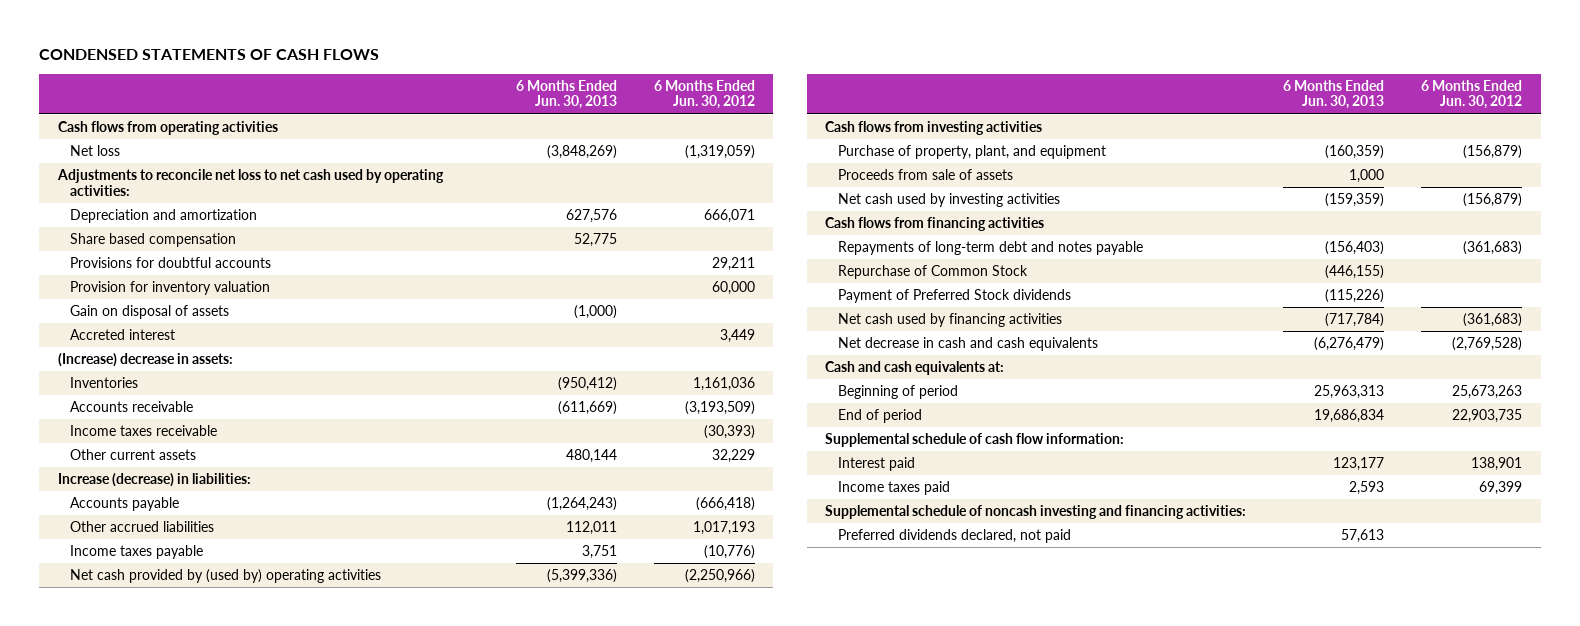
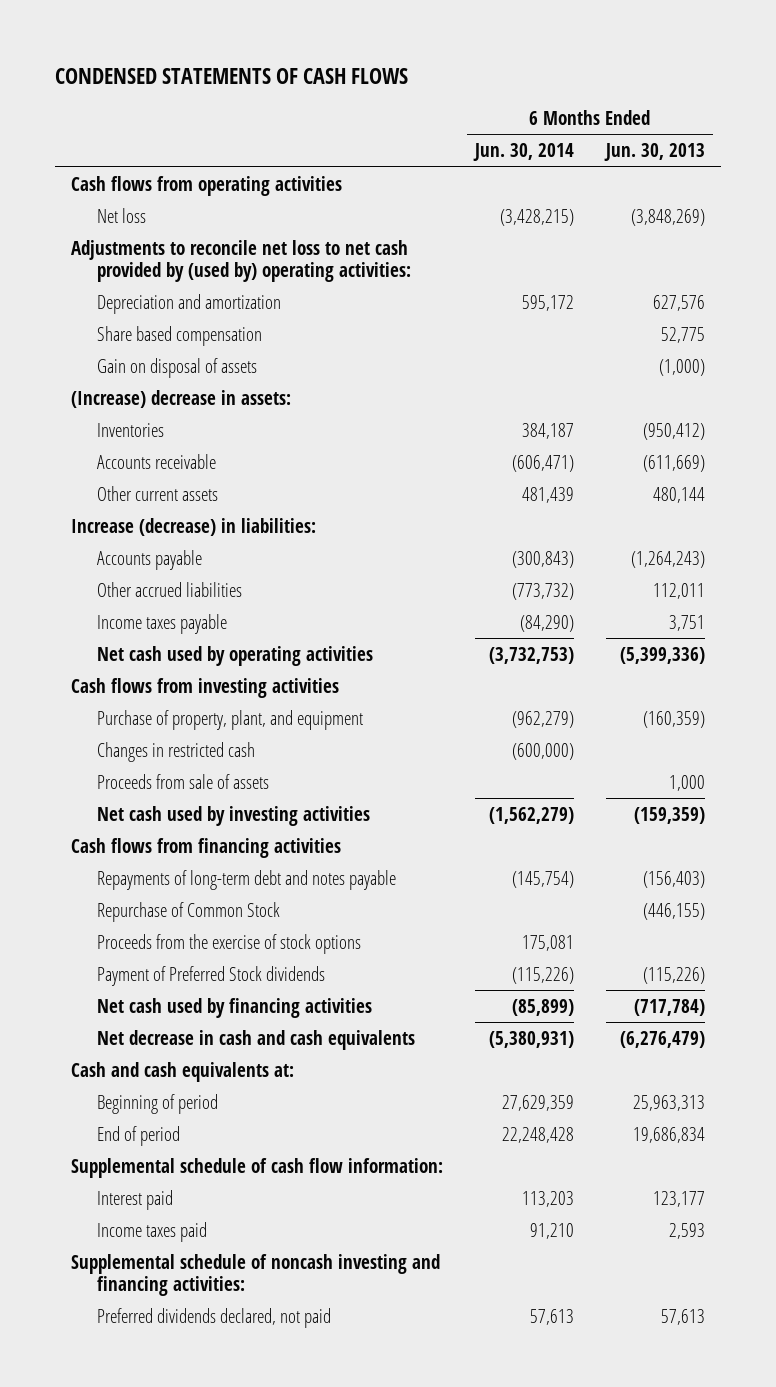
- | 6 Months Ended Jun. 30, 2013 | 6 Months Ended Jun. 30, 2012
+ | 6 Months Ended Jun. 30, 2014 | 6 Months Ended Jun. 30, 2013
- Adjustments to reconcile net loss to net cash used by operating activities:
+ Adjustments to reconcile net loss to net cash provided by (used by) operating activities:
- Provisions for doubtful accounts | | 29,211
- Provision for inventory valuation | | 60,000
- Accreted interest | | 3,449
- Income taxes receivable | | (30,393)
- Net cash provided by (used by) operating activities | (5,399,336) | (2,250,966)
+ Net cash used by operating activities | (3,732,753) | (5,399,336)
+ Changes in restricted cash | (600,000) |
+ Proceeds from the exercise of stock options | 175,081 |

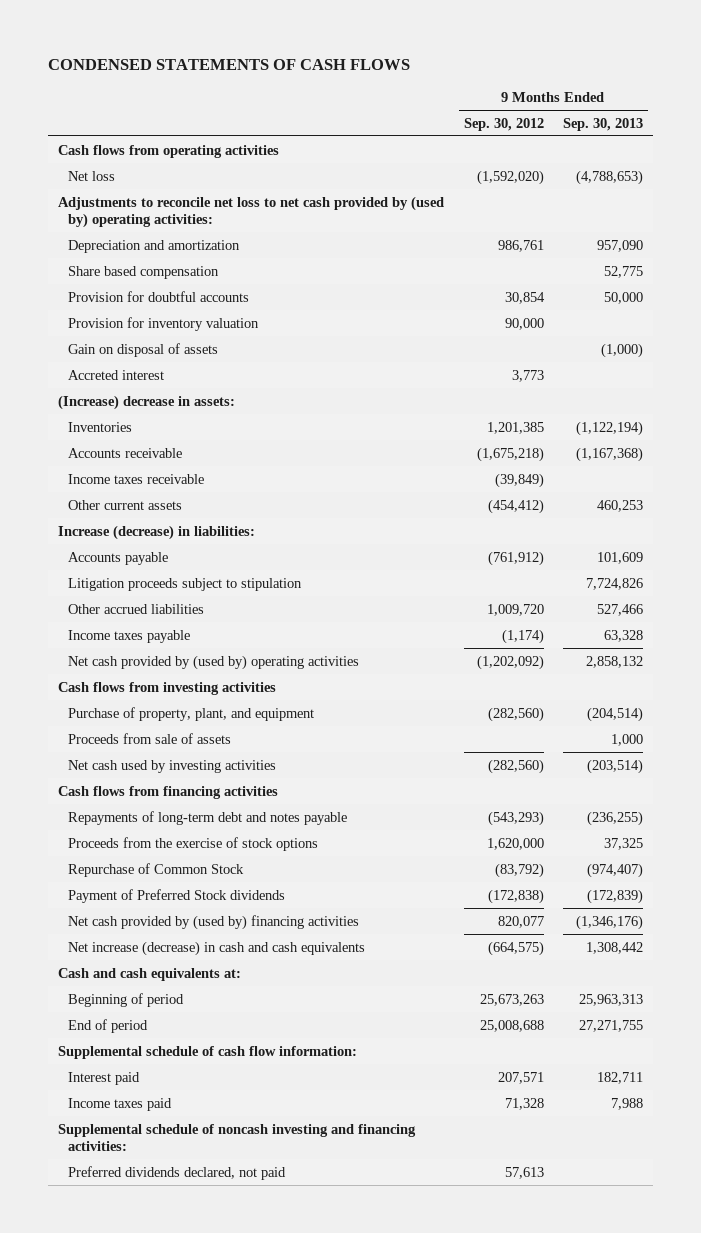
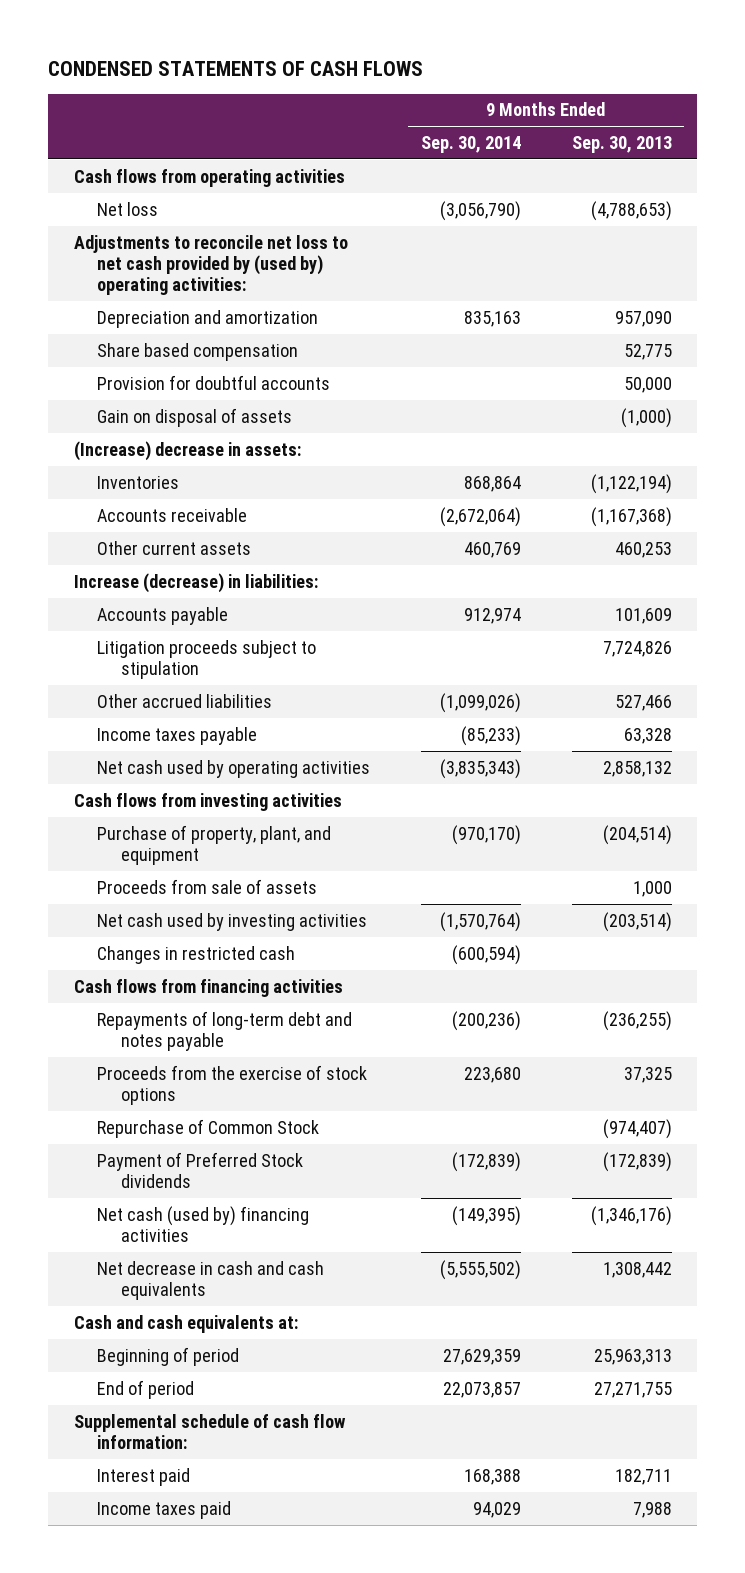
- | 9 Months Ended Sep. 30, 2012 | 9 Months Ended Sep. 30, 2013
+ | 9 Months Ended Sep. 30, 2014 | 9 Months Ended Sep. 30, 2013
- Provision for inventory valuation | 90,000 |
- Accreted interest | 3,773 |
- Income taxes receivable | (39,849) |
- Net cash provided by (used by) operating activities | (1,202,092) | 2,858,132
+ Net cash used by operating activities | (3,835,343) | 2,858,132
+ Changes in restricted cash | (600,594) |
- Net cash provided by (used by) financing activities | 820,077 | (1,346,176)
- Net increase (decrease) in cash and cash equivalents | (664,575) | 1,308,442
+ Net cash (used by) financing activities | (149,395) | (1,346,176)
+ Net decrease in cash and cash equivalents | (5,555,502) | 1,308,442
- Supplemental schedule of noncash investing and financing activities:
- Preferred dividends declared, not paid | 57,613 |

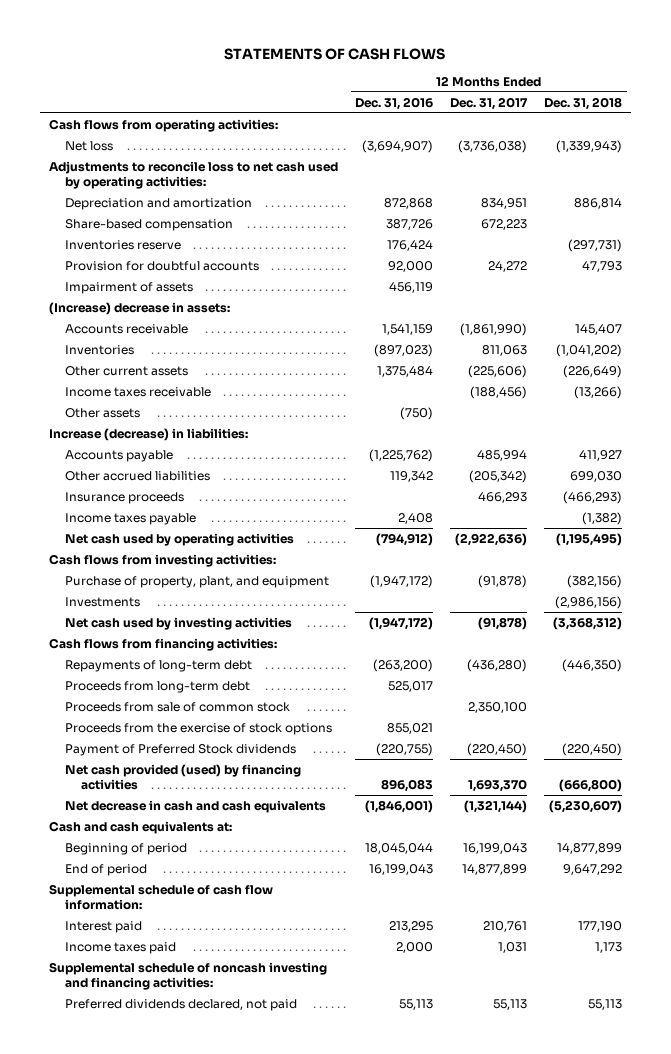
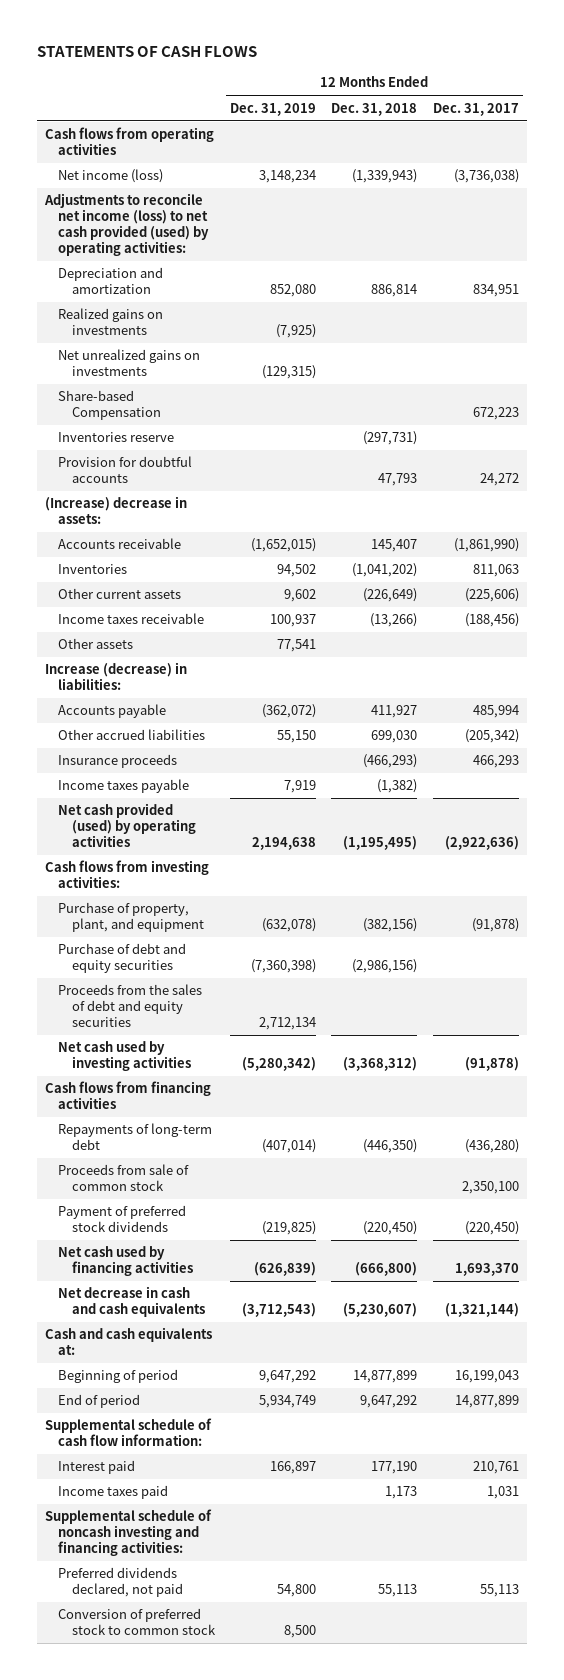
- | 12 Months Ended Dec. 31, 2016 | 12 Months Ended Dec. 31, 2017 | 12 Months Ended Dec. 31, 2018
+ | 12 Months Ended Dec. 31, 2019 | 12 Months Ended Dec. 31, 2018 | 12 Months Ended Dec. 31, 2017
- Cash flows from operating activities:
- Net loss | (3,694,907) | (3,736,038) | (1,339,943)
- Adjustments to reconcile loss to net cash used by operating activities:
+ Cash flows from operating activities
+ Net income (loss) | 3,148,234 | (1,339,943) | (3,736,038)
+ Adjustments to reconcile net income (loss) to net cash provided (used) by operating activities:
- Share-based compensation | 387,726 | 672,223 |
+ Realized gains on investments | (7,925) | |
+ Net unrealized gains on investments | (129,315) | |
+ Share-based Compensation | | | 672,223
- Impairment of assets | 456,119 | |
- Net cash used by operating activities | (794,912) | (2,922,636) | (1,195,495)
+ Net cash provided (used) by operating activities | 2,194,638 | (1,195,495) | (2,922,636)
- Investments | | | (2,986,156)
+ Purchase of debt and equity securities | (7,360,398) | (2,986,156) |
+ Proceeds from the sales of debt and equity securities | 2,712,134 | |
- Cash flows from financing activities:
+ Cash flows from financing activities
- Proceeds from long-term debt | 525,017 | |
- Proceeds from the exercise of stock options | 855,021 | |
- Payment of Preferred Stock dividends | (220,755) | (220,450) | (220,450)
- Net cash provided (used) by financing activities | 896,083 | 1,693,370 | (666,800)
+ Payment of preferred stock dividends | (219,825) | (220,450) | (220,450)
+ Net cash used by financing activities | (626,839) | (666,800) | 1,693,370
+ Conversion of preferred stock to common stock | 8,500 | |

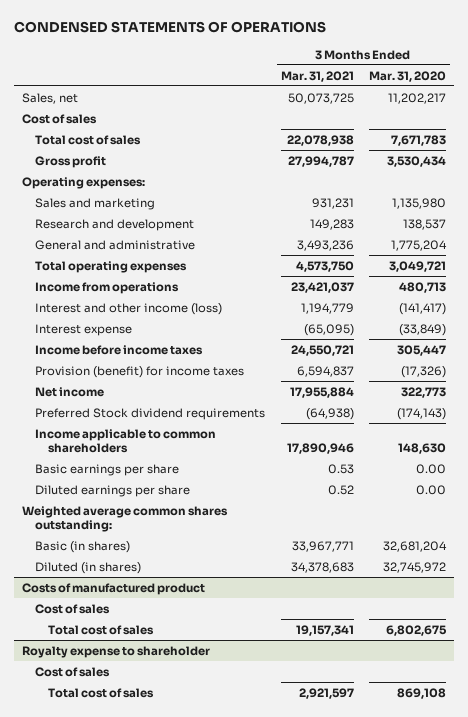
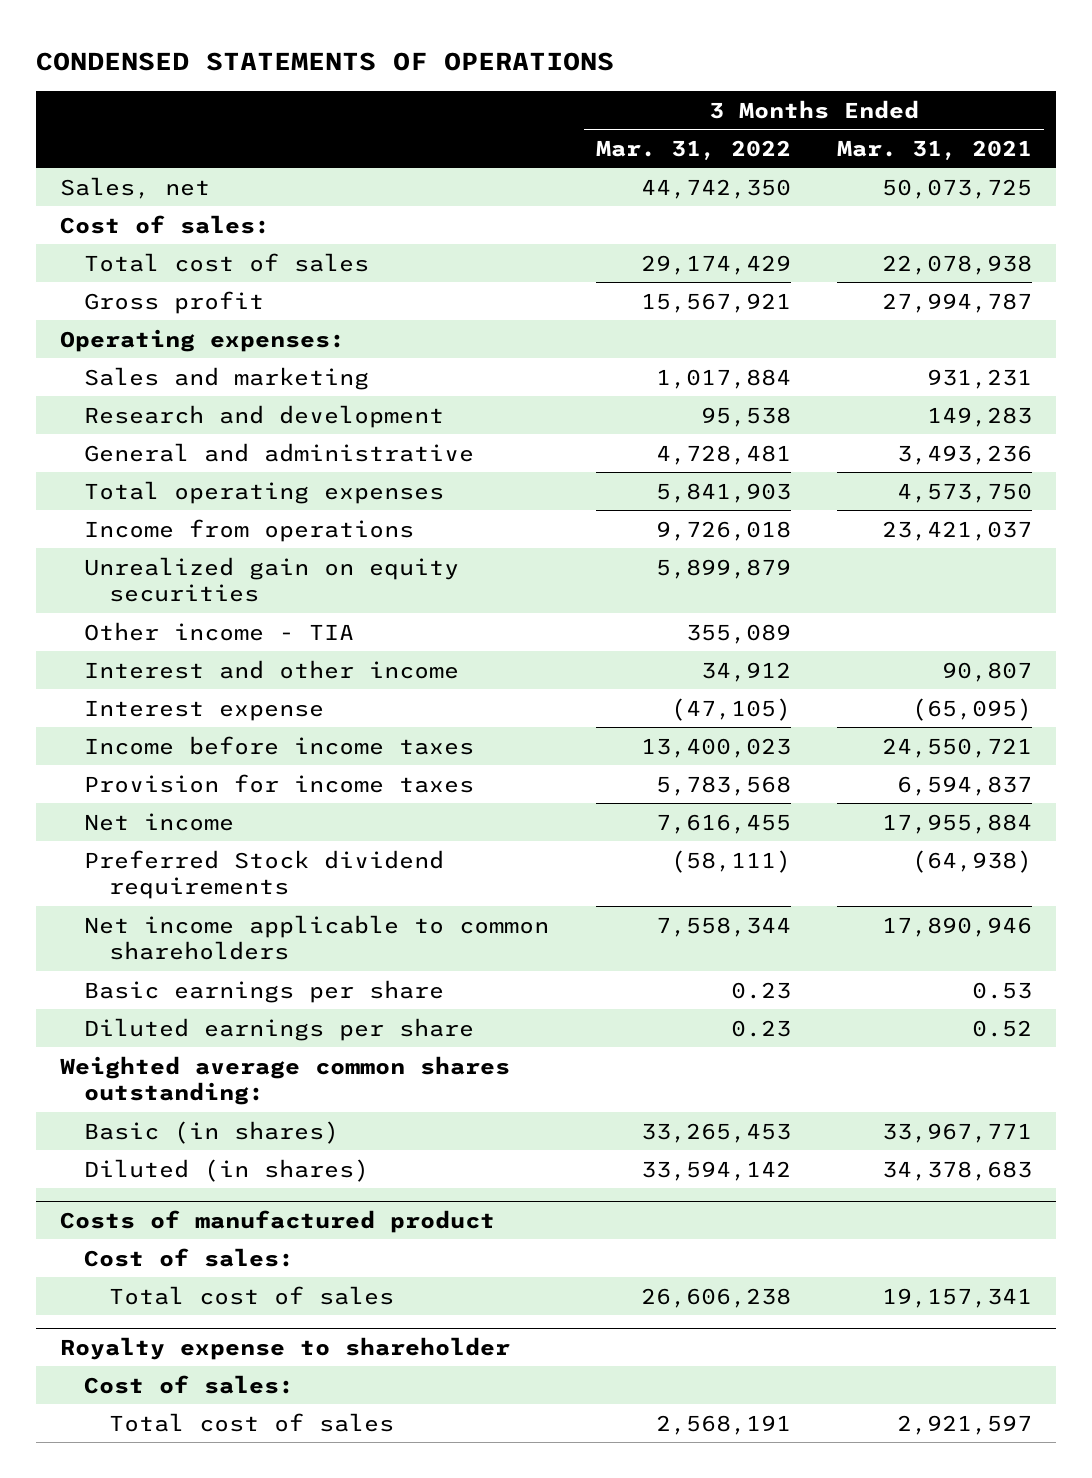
- | 3 Months Ended Mar. 31, 2021 | 3 Months Ended Mar. 31, 2020
+ | 3 Months Ended Mar. 31, 2022 | 3 Months Ended Mar. 31, 2021
- Cost of sales
+ Cost of sales:
- Interest and other income (loss) | 1,194,779 | (141,417)
+ Unrealized gain on equity securities | 5,899,879 |
+ Other income - TIA | 355,089 |
+ Interest and other income | 34,912 | 90,807
- Provision (benefit) for income taxes | 6,594,837 | (17,326)
+ Provision for income taxes | 5,783,568 | 6,594,837
- Income applicable to common shareholders | 17,890,946 | 148,630
+ Net income applicable to common shareholders | 7,558,344 | 17,890,946
@ Costs of manufactured product
- Cost of sales
+ Cost of sales:
@ Royalty expense to shareholder
- Cost of sales
+ Cost of sales:

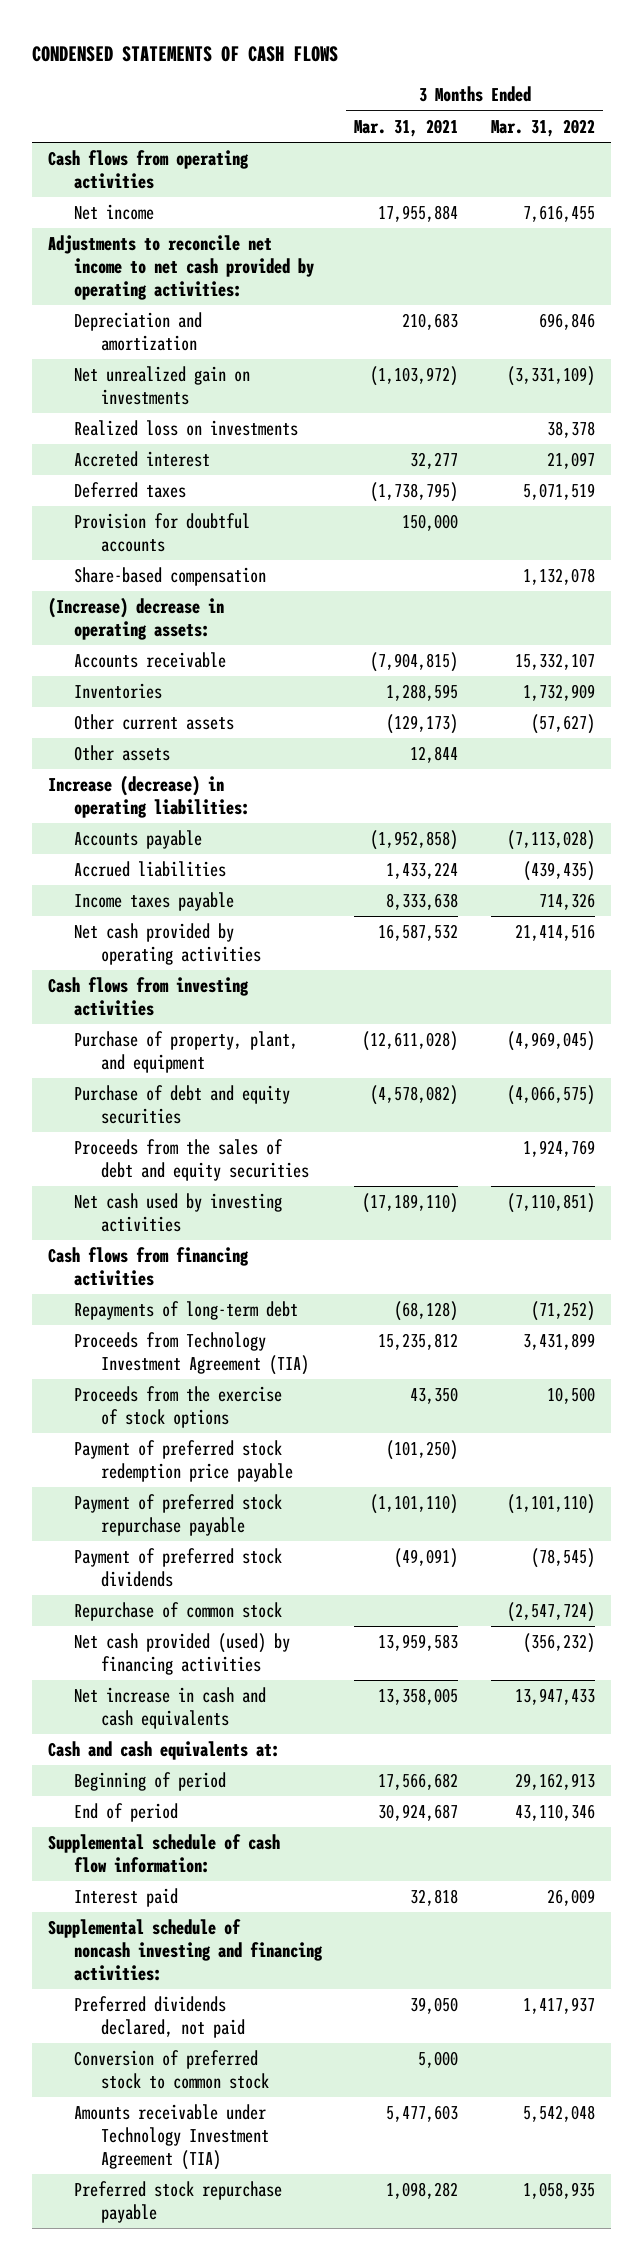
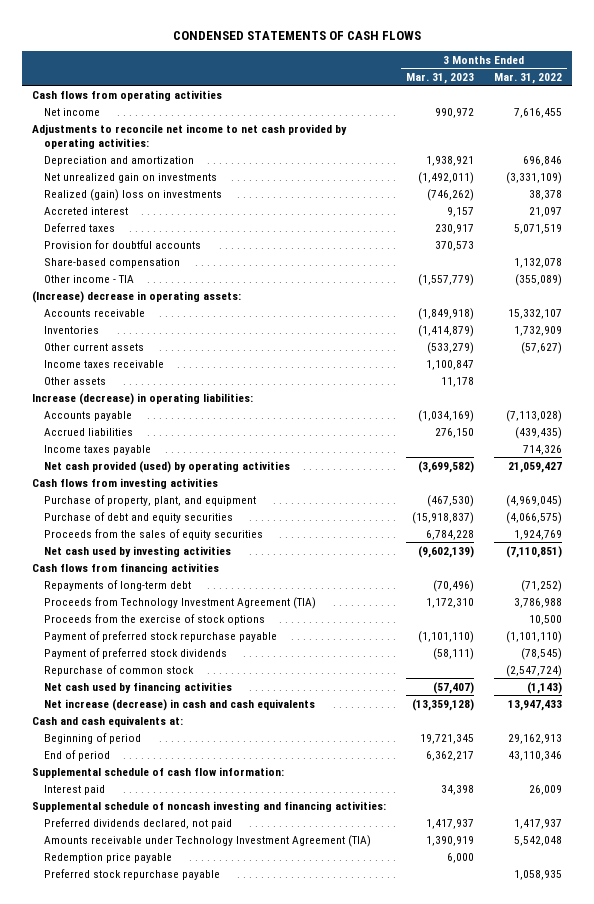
- | 3 Months Ended Mar. 31, 2021 | 3 Months Ended Mar. 31, 2022
+ | 3 Months Ended Mar. 31, 2023 | 3 Months Ended Mar. 31, 2022
- Realized loss on investments | | 38,378
+ Realized (gain) loss on investments | (746,262) | 38,378
+ Other income - TIA | (1,557,779) | (355,089)
+ Income taxes receivable | 1,100,847 |
- Net cash provided by operating activities | 16,587,532 | 21,414,516
+ Net cash provided (used) by operating activities | (3,699,582) | 21,059,427
- Proceeds from the sales of debt and equity securities | | 1,924,769
+ Proceeds from the sales of equity securities | 6,784,228 | 1,924,769
- Proceeds from Technology Investment Agreement (TIA) | 15,235,812 | 3,431,899
+ Proceeds from Technology Investment Agreement (TIA) | 1,172,310 | 3,786,988
- Payment of preferred stock redemption price payable | (101,250) |
- Net cash provided (used) by financing activities | 13,959,583 | (356,232)
- Net increase in cash and cash equivalents | 13,358,005 | 13,947,433
+ Net cash used by financing activities | (57,407) | (1,143)
+ Net increase (decrease) in cash and cash equivalents | (13,359,128) | 13,947,433
- Conversion of preferred stock to common stock | 5,000 |
+ Redemption price payable | 6,000 |

